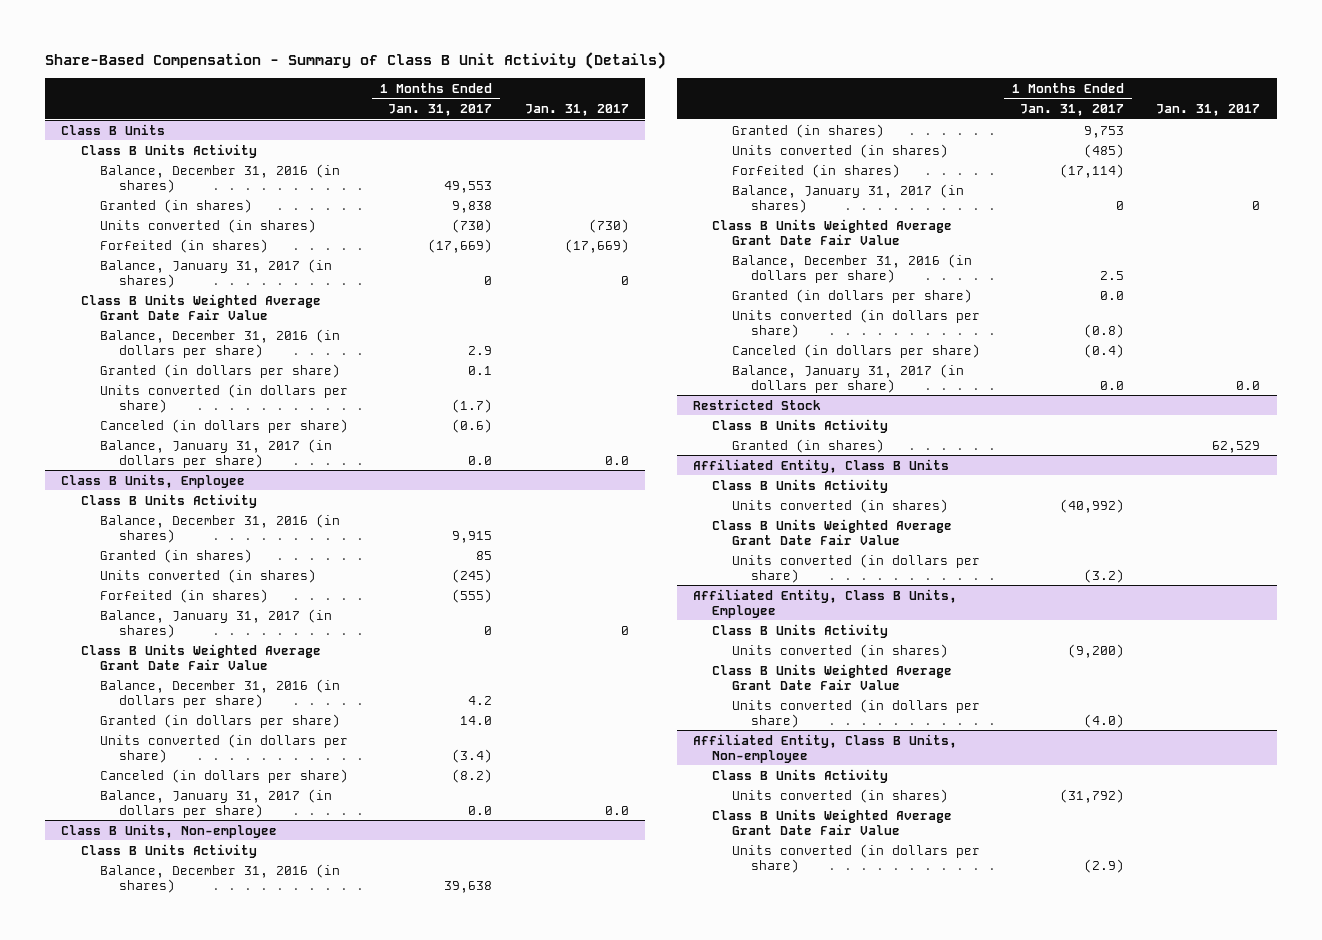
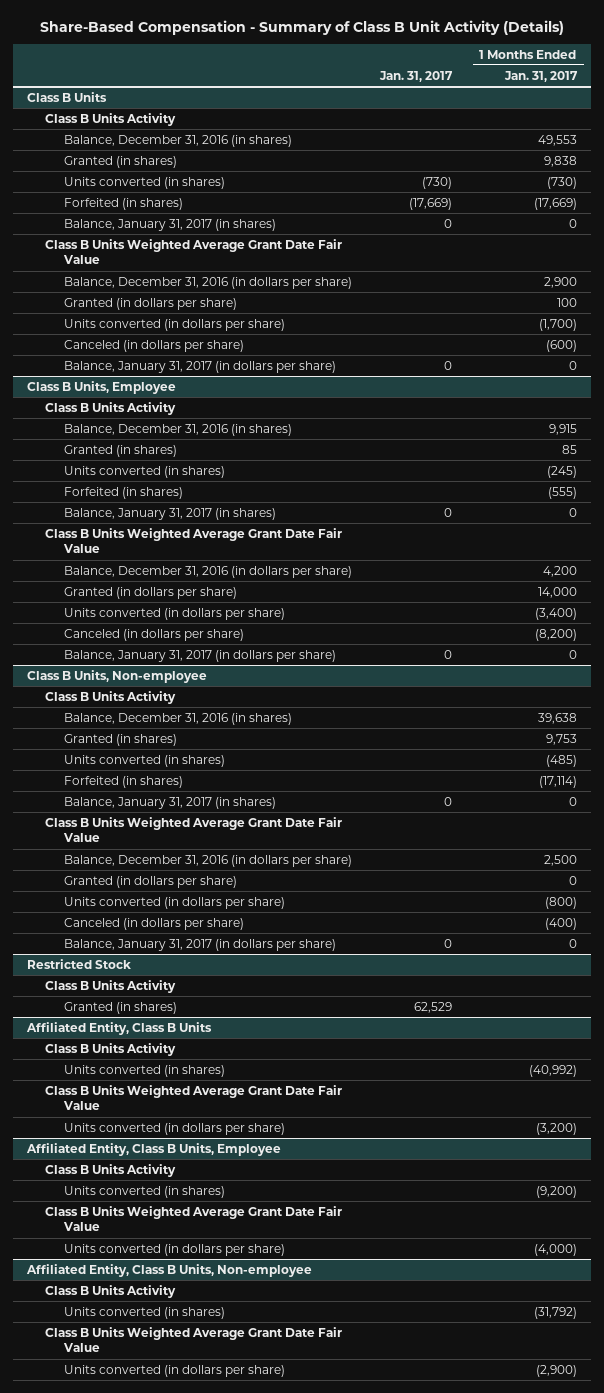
- | 1 Months Ended Jan. 31, 2017 | Jan. 31, 2017
+ | Jan. 31, 2017 | 1 Months Ended Jan. 31, 2017
@ Class B Units
- Balance, December 31, 2016 (in dollars per share) | 2.9 |
- Granted (in dollars per share) | 0.1 |
- Units converted (in dollars per share) | (1.7) |
- Canceled (in dollars per share) | (0.6) |
- Balance, January 31, 2017 (in dollars per share) | 0.0 | 0.0
+ Balance, December 31, 2016 (in dollars per share) | | 2,900
+ Granted (in dollars per share) | | 100
+ Units converted (in dollars per share) | | (1,700)
+ Canceled (in dollars per share) | | (600)
+ Balance, January 31, 2017 (in dollars per share) | 0 | 0
@ Class B Units, Employee
- Balance, December 31, 2016 (in dollars per share) | 4.2 |
- Granted (in dollars per share) | 14.0 |
- Units converted (in dollars per share) | (3.4) |
- Canceled (in dollars per share) | (8.2) |
- Balance, January 31, 2017 (in dollars per share) | 0.0 | 0.0
+ Balance, December 31, 2016 (in dollars per share) | | 4,200
+ Granted (in dollars per share) | | 14,000
+ Units converted (in dollars per share) | | (3,400)
+ Canceled (in dollars per share) | | (8,200)
+ Balance, January 31, 2017 (in dollars per share) | 0 | 0
@ Class B Units, Non-employee
- Balance, December 31, 2016 (in dollars per share) | 2.5 |
- Granted (in dollars per share) | 0.0 |
- Units converted (in dollars per share) | (0.8) |
- Canceled (in dollars per share) | (0.4) |
- Balance, January 31, 2017 (in dollars per share) | 0.0 | 0.0
+ Balance, December 31, 2016 (in dollars per share) | | 2,500
+ Granted (in dollars per share) | | 0
+ Units converted (in dollars per share) | | (800)
+ Canceled (in dollars per share) | | (400)
+ Balance, January 31, 2017 (in dollars per share) | 0 | 0
@ Affiliated Entity, Class B Units
- Units converted (in dollars per share) | (3.2) |
+ Units converted (in dollars per share) | | (3,200)
@ Affiliated Entity, Class B Units, Employee
- Units converted (in dollars per share) | (4.0) |
+ Units converted (in dollars per share) | | (4,000)
@ Affiliated Entity, Class B Units, Non-employee
- Units converted (in dollars per share) | (2.9) |
+ Units converted (in dollars per share) | | (2,900)

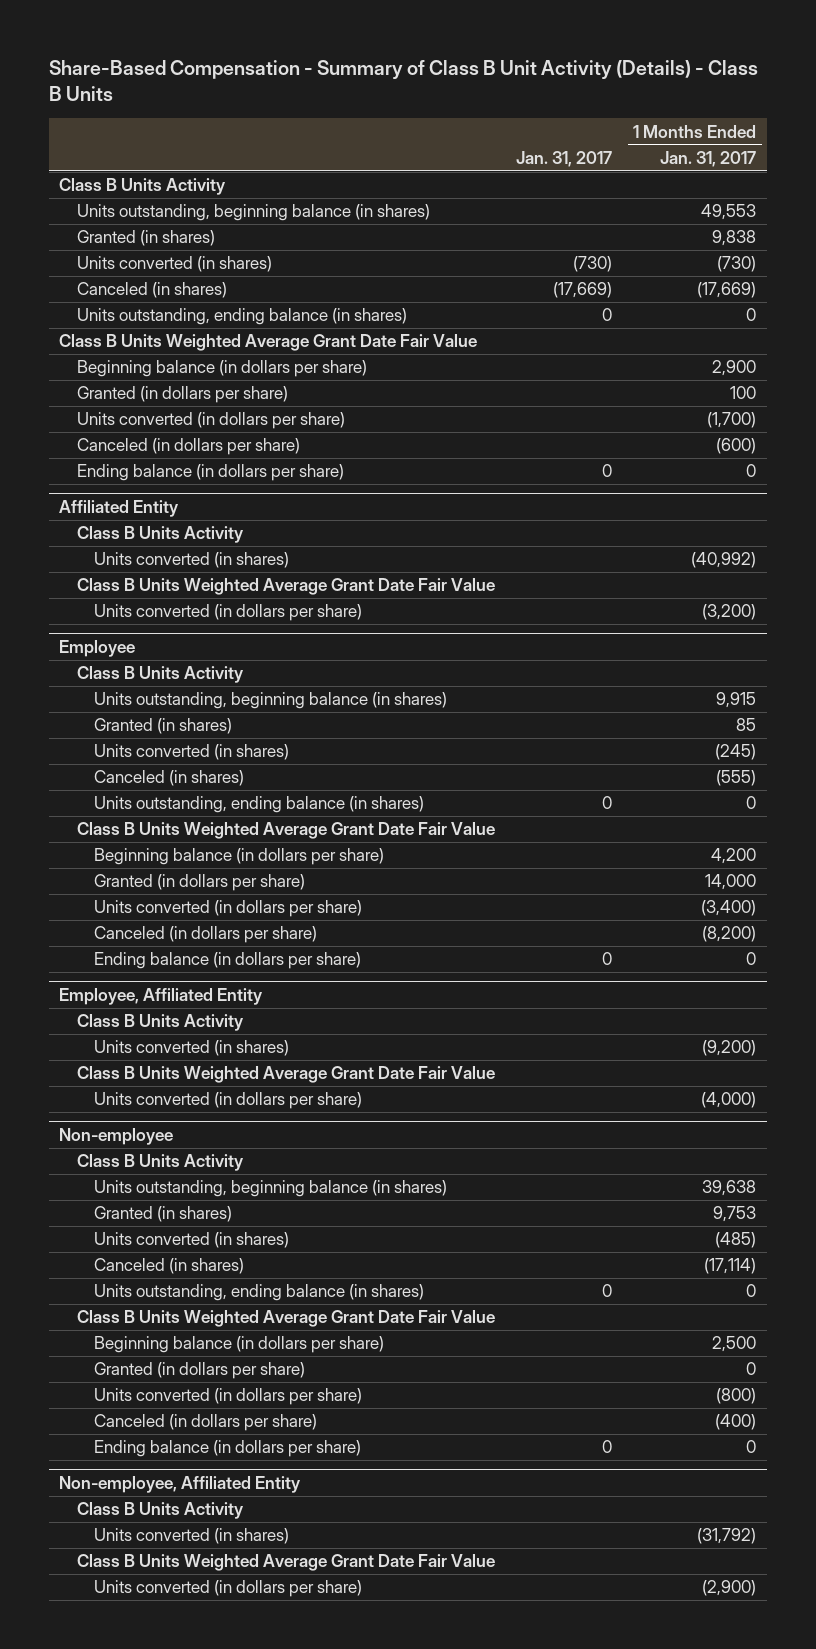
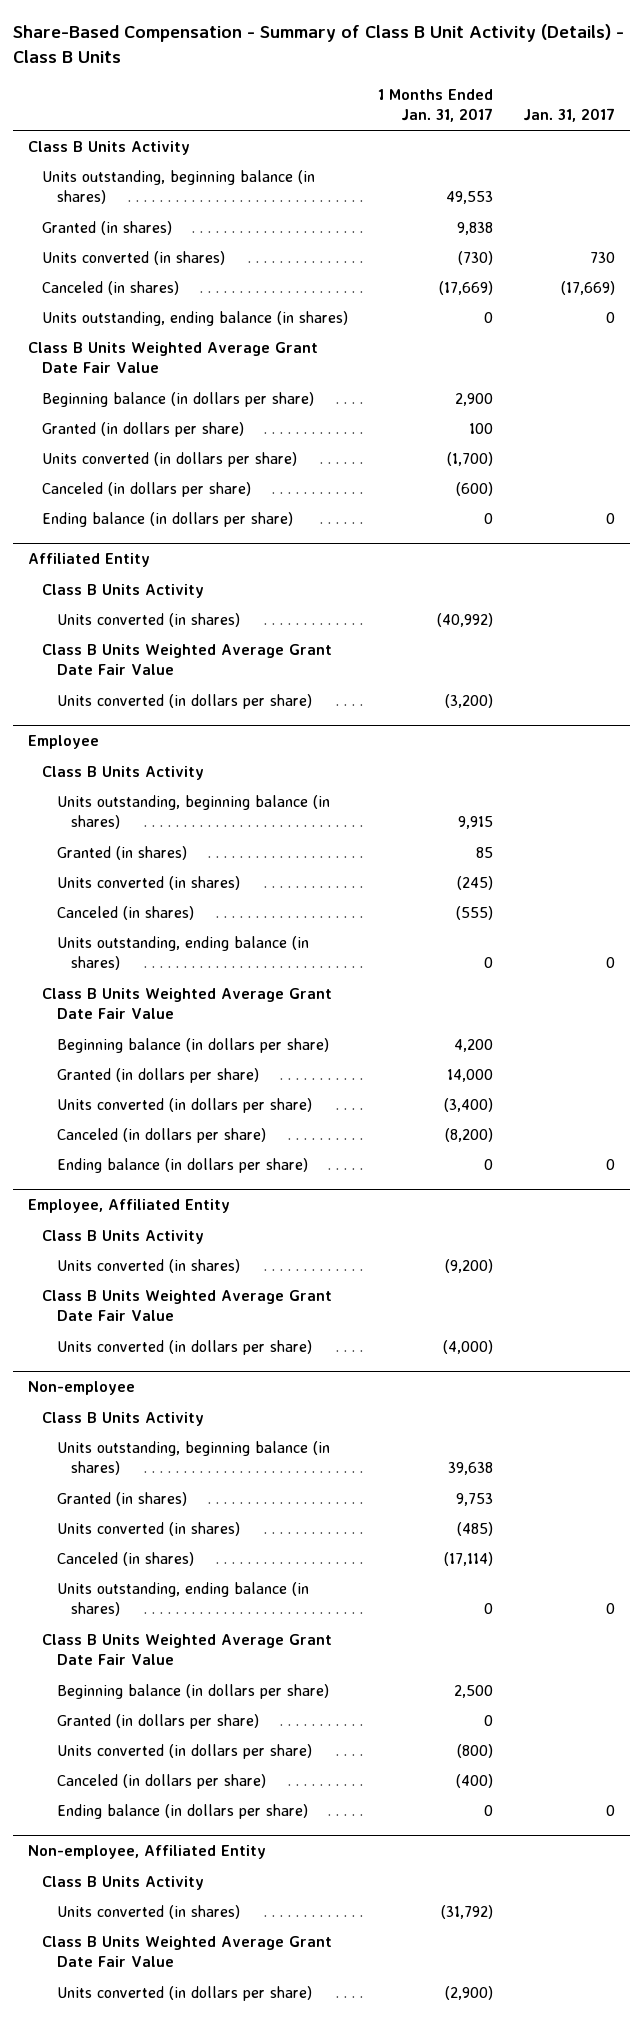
- | Jan. 31, 2017 | 1 Months Ended Jan. 31, 2017
+ | 1 Months Ended Jan. 31, 2017 | Jan. 31, 2017
- Units converted (in shares) | (730) | (730)
+ Units converted (in shares) | (730) | 730

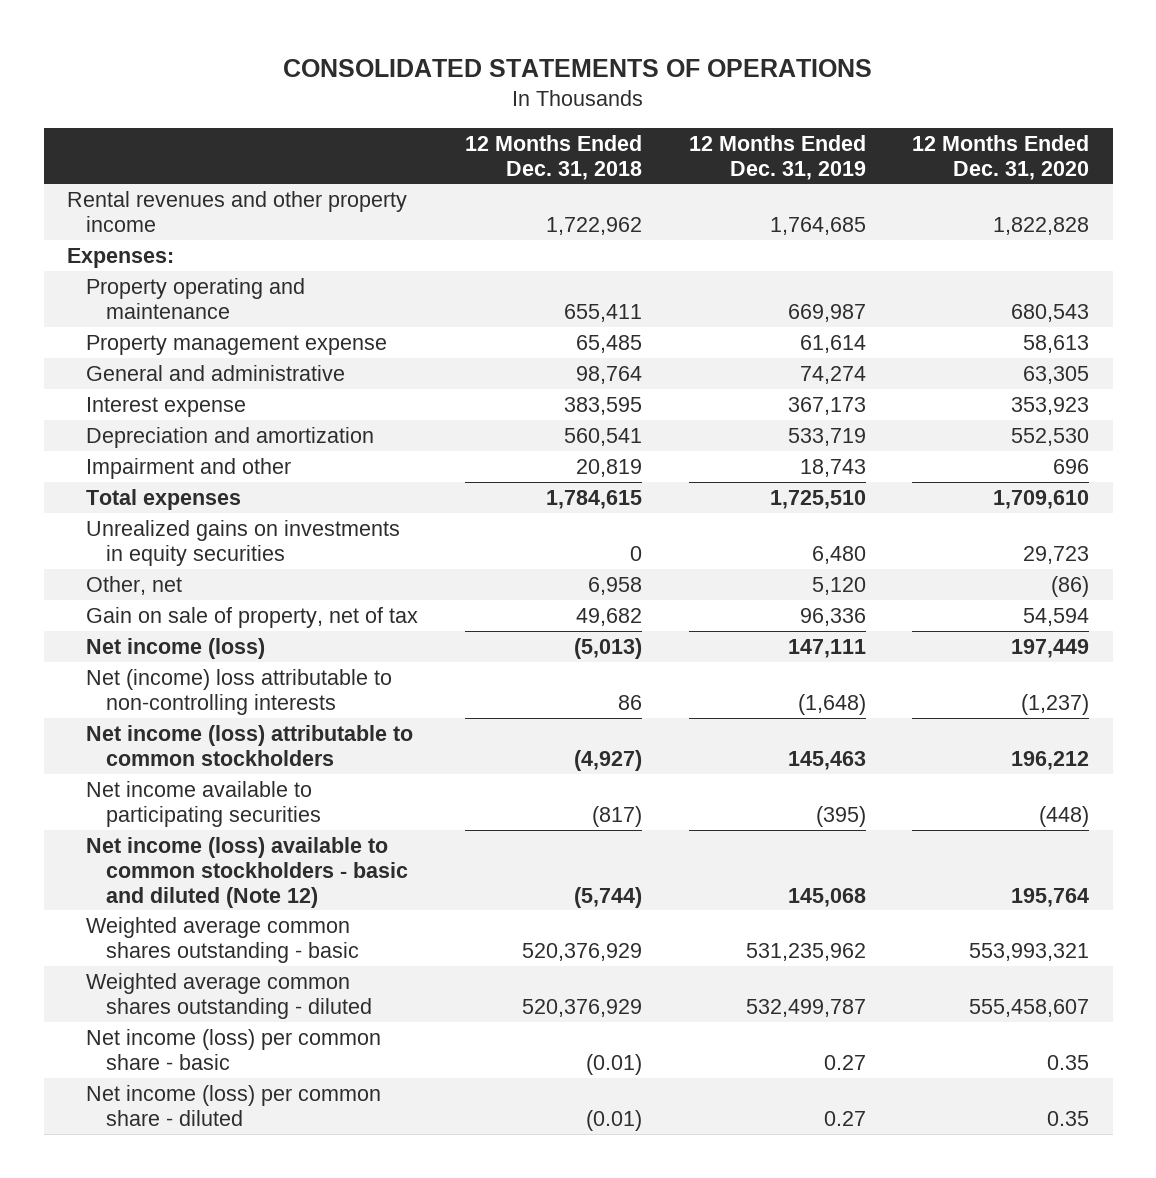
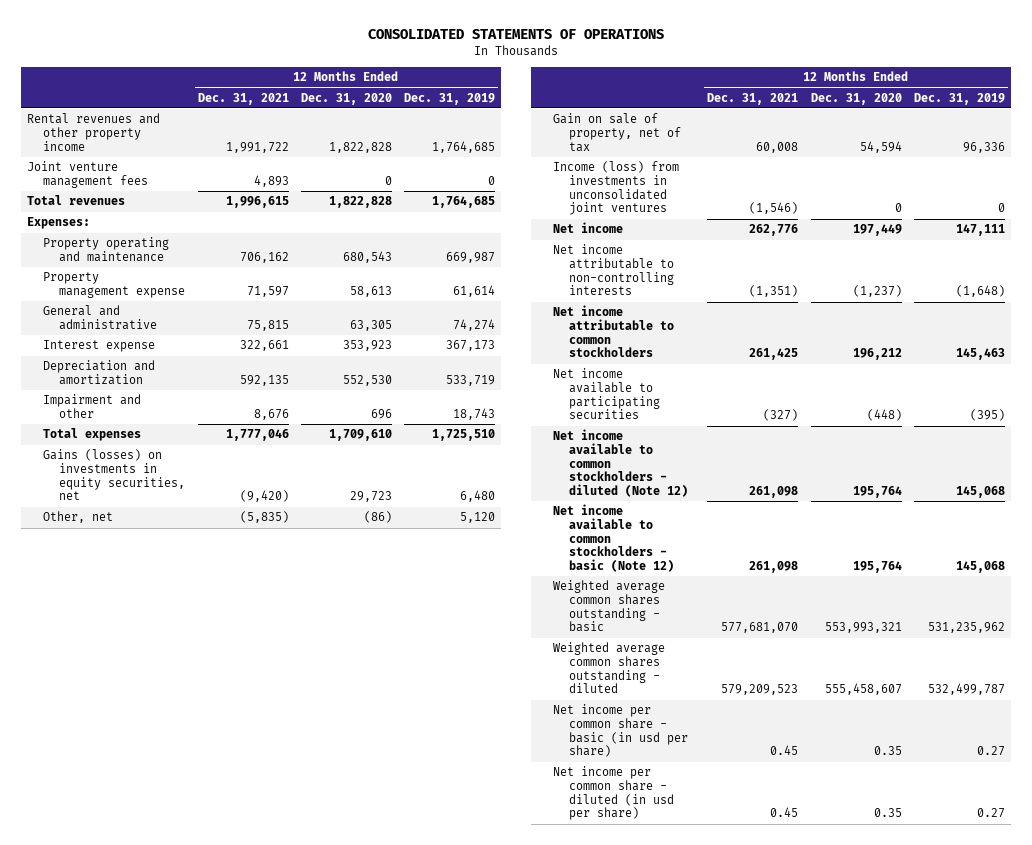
- | 12 Months Ended Dec. 31, 2018 | 12 Months Ended Dec. 31, 2019 | 12 Months Ended Dec. 31, 2020
+ | 12 Months Ended Dec. 31, 2021 | 12 Months Ended Dec. 31, 2020 | 12 Months Ended Dec. 31, 2019
+ Joint venture management fees | 4,893 | 0 | 0
+ Total revenues | 1,996,615 | 1,822,828 | 1,764,685
- Unrealized gains on investments in equity securities | 0 | 6,480 | 29,723
+ Gains (losses) on investments in equity securities, net | (9,420) | 29,723 | 6,480
- Net income (loss) | (5,013) | 147,111 | 197,449
- Net (income) loss attributable to non-controlling interests | 86 | (1,648) | (1,237)
- Net income (loss) attributable to common stockholders | (4,927) | 145,463 | 196,212
+ Income (loss) from investments in unconsolidated joint ventures | (1,546) | 0 | 0
+ Net income | 262,776 | 197,449 | 147,111
+ Net income attributable to non-controlling interests | (1,351) | (1,237) | (1,648)
+ Net income attributable to common stockholders | 261,425 | 196,212 | 145,463
- Net income (loss) available to common stockholders - basic and diluted (Note 12) | (5,744) | 145,068 | 195,764
+ Net income available to common stockholders - diluted (Note 12) | 261,098 | 195,764 | 145,068
+ Net income available to common stockholders - basic (Note 12) | 261,098 | 195,764 | 145,068
- Net income (loss) per common share - basic | (0.01) | 0.27 | 0.35
- Net income (loss) per common share - diluted | (0.01) | 0.27 | 0.35
+ Net income per common share - basic (in usd per share) | 0.45 | 0.35 | 0.27
+ Net income per common share - diluted (in usd per share) | 0.45 | 0.35 | 0.27

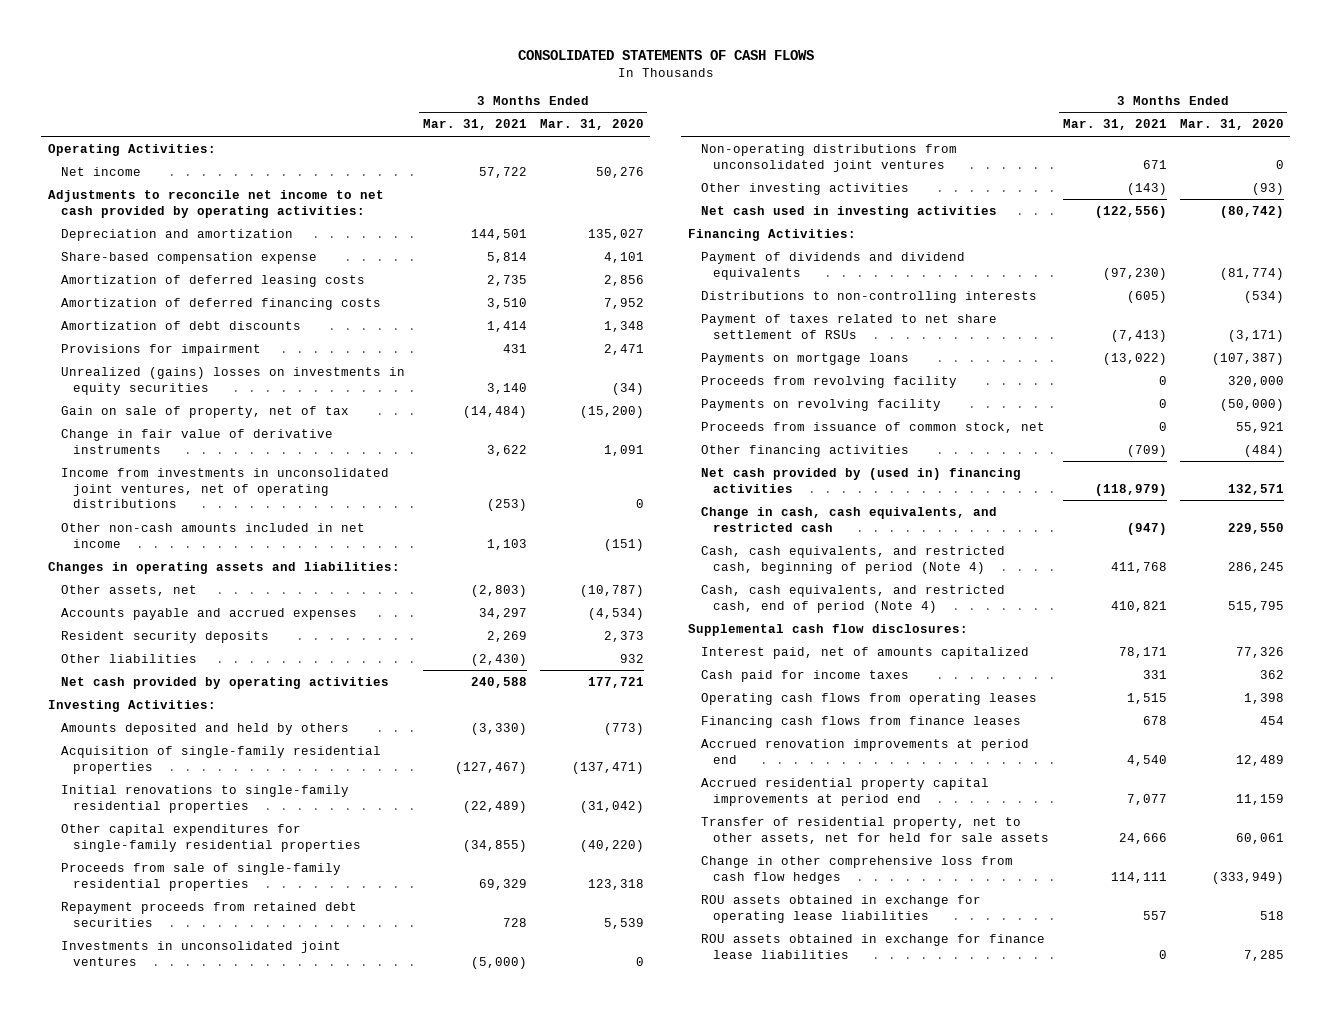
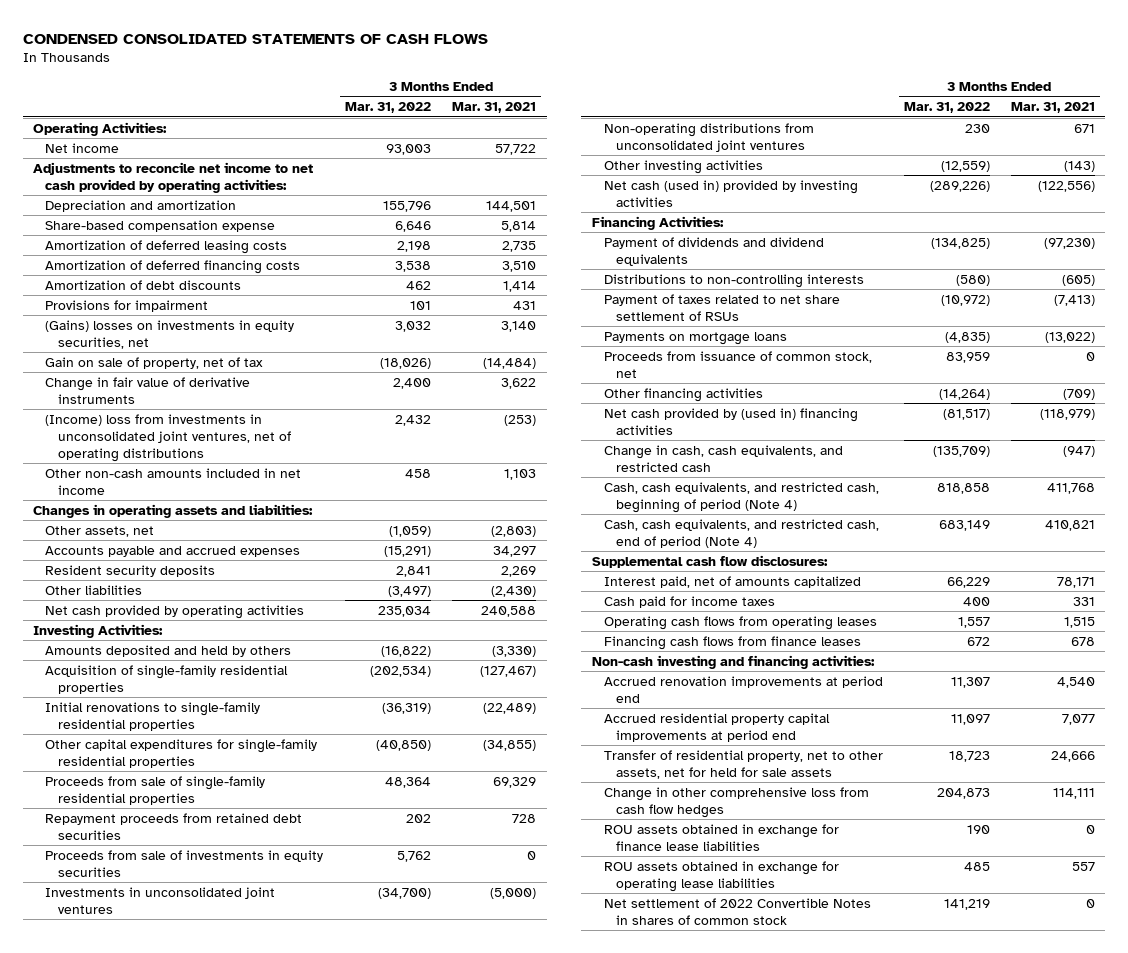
- CONSOLIDATED STATEMENTS OF CASH FLOWS
+ CONDENSED CONSOLIDATED STATEMENTS OF CASH FLOWS
- | 3 Months Ended Mar. 31, 2021 | 3 Months Ended Mar. 31, 2020
+ | 3 Months Ended Mar. 31, 2022 | 3 Months Ended Mar. 31, 2021
- Unrealized (gains) losses on investments in equity securities | 3,140 | (34)
+ (Gains) losses on investments in equity securities, net | 3,032 | 3,140
- Income from investments in unconsolidated joint ventures, net of operating distributions | (253) | 0
+ (Income) loss from investments in unconsolidated joint ventures, net of operating distributions | 2,432 | (253)
+ Proceeds from sale of investments in equity securities | 5,762 | 0
- Net cash used in investing activities | (122,556) | (80,742)
+ Net cash (used in) provided by investing activities | (289,226) | (122,556)
- Proceeds from revolving facility | 0 | 320,000
- Payments on revolving facility | 0 | (50,000)
+ Non-cash investing and financing activities:
moved down: ROU assets obtained in exchange for operating lease liabilities | 485 | 557
+ Net settlement of 2022 Convertible Notes in shares of common stock | 141,219 | 0

